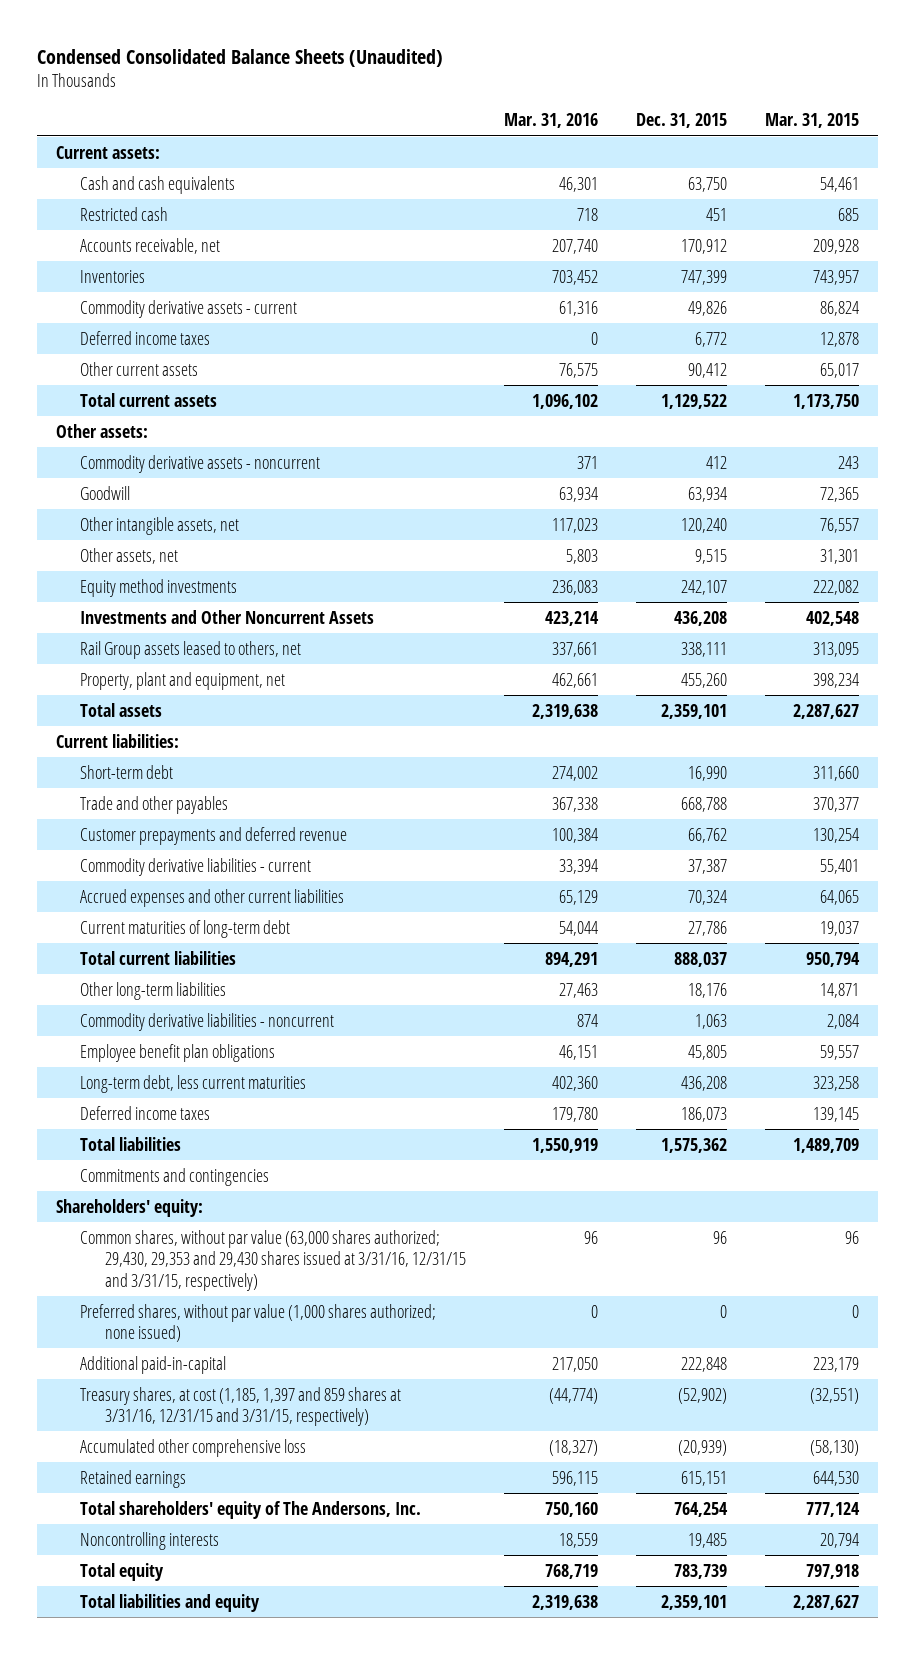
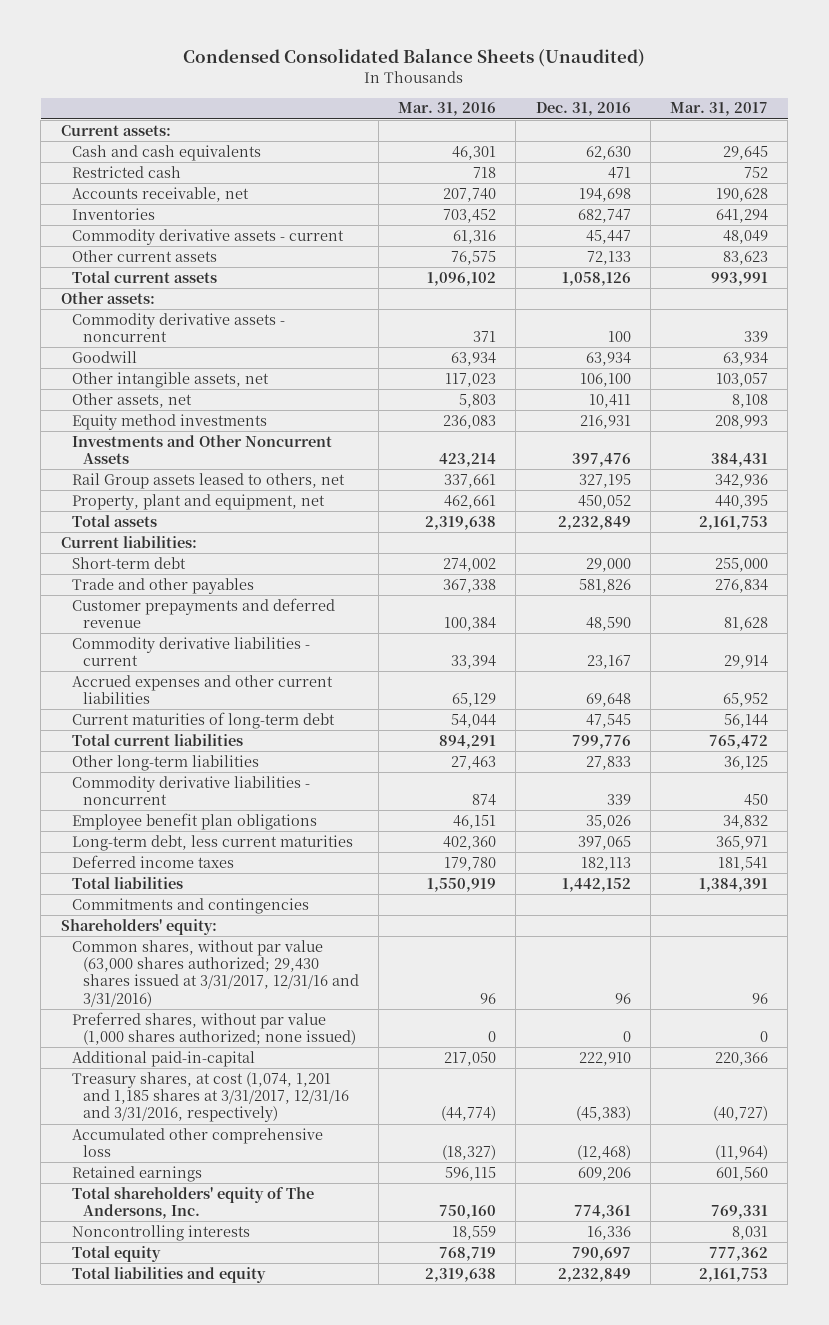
- | Mar. 31, 2016 | Dec. 31, 2015 | Mar. 31, 2015
+ | Mar. 31, 2016 | Dec. 31, 2016 | Mar. 31, 2017
- Deferred income taxes | 0 | 6,772 | 12,878
- Common shares, without par value (63,000 shares authorized; 29,430, 29,353 and 29,430 shares issued at 3/31/16, 12/31/15 and 3/31/15, respectively) | 96 | 96 | 96
+ Common shares, without par value (63,000 shares authorized; 29,430 shares issued at 3/31/2017, 12/31/16 and 3/31/2016) | 96 | 96 | 96
- Treasury shares, at cost (1,185, 1,397 and 859 shares at 3/31/16, 12/31/15 and 3/31/15, respectively) | (44,774) | (52,902) | (32,551)
+ Treasury shares, at cost (1,074, 1,201 and 1,185 shares at 3/31/2017, 12/31/16 and 3/31/2016, respectively) | (44,774) | (45,383) | (40,727)

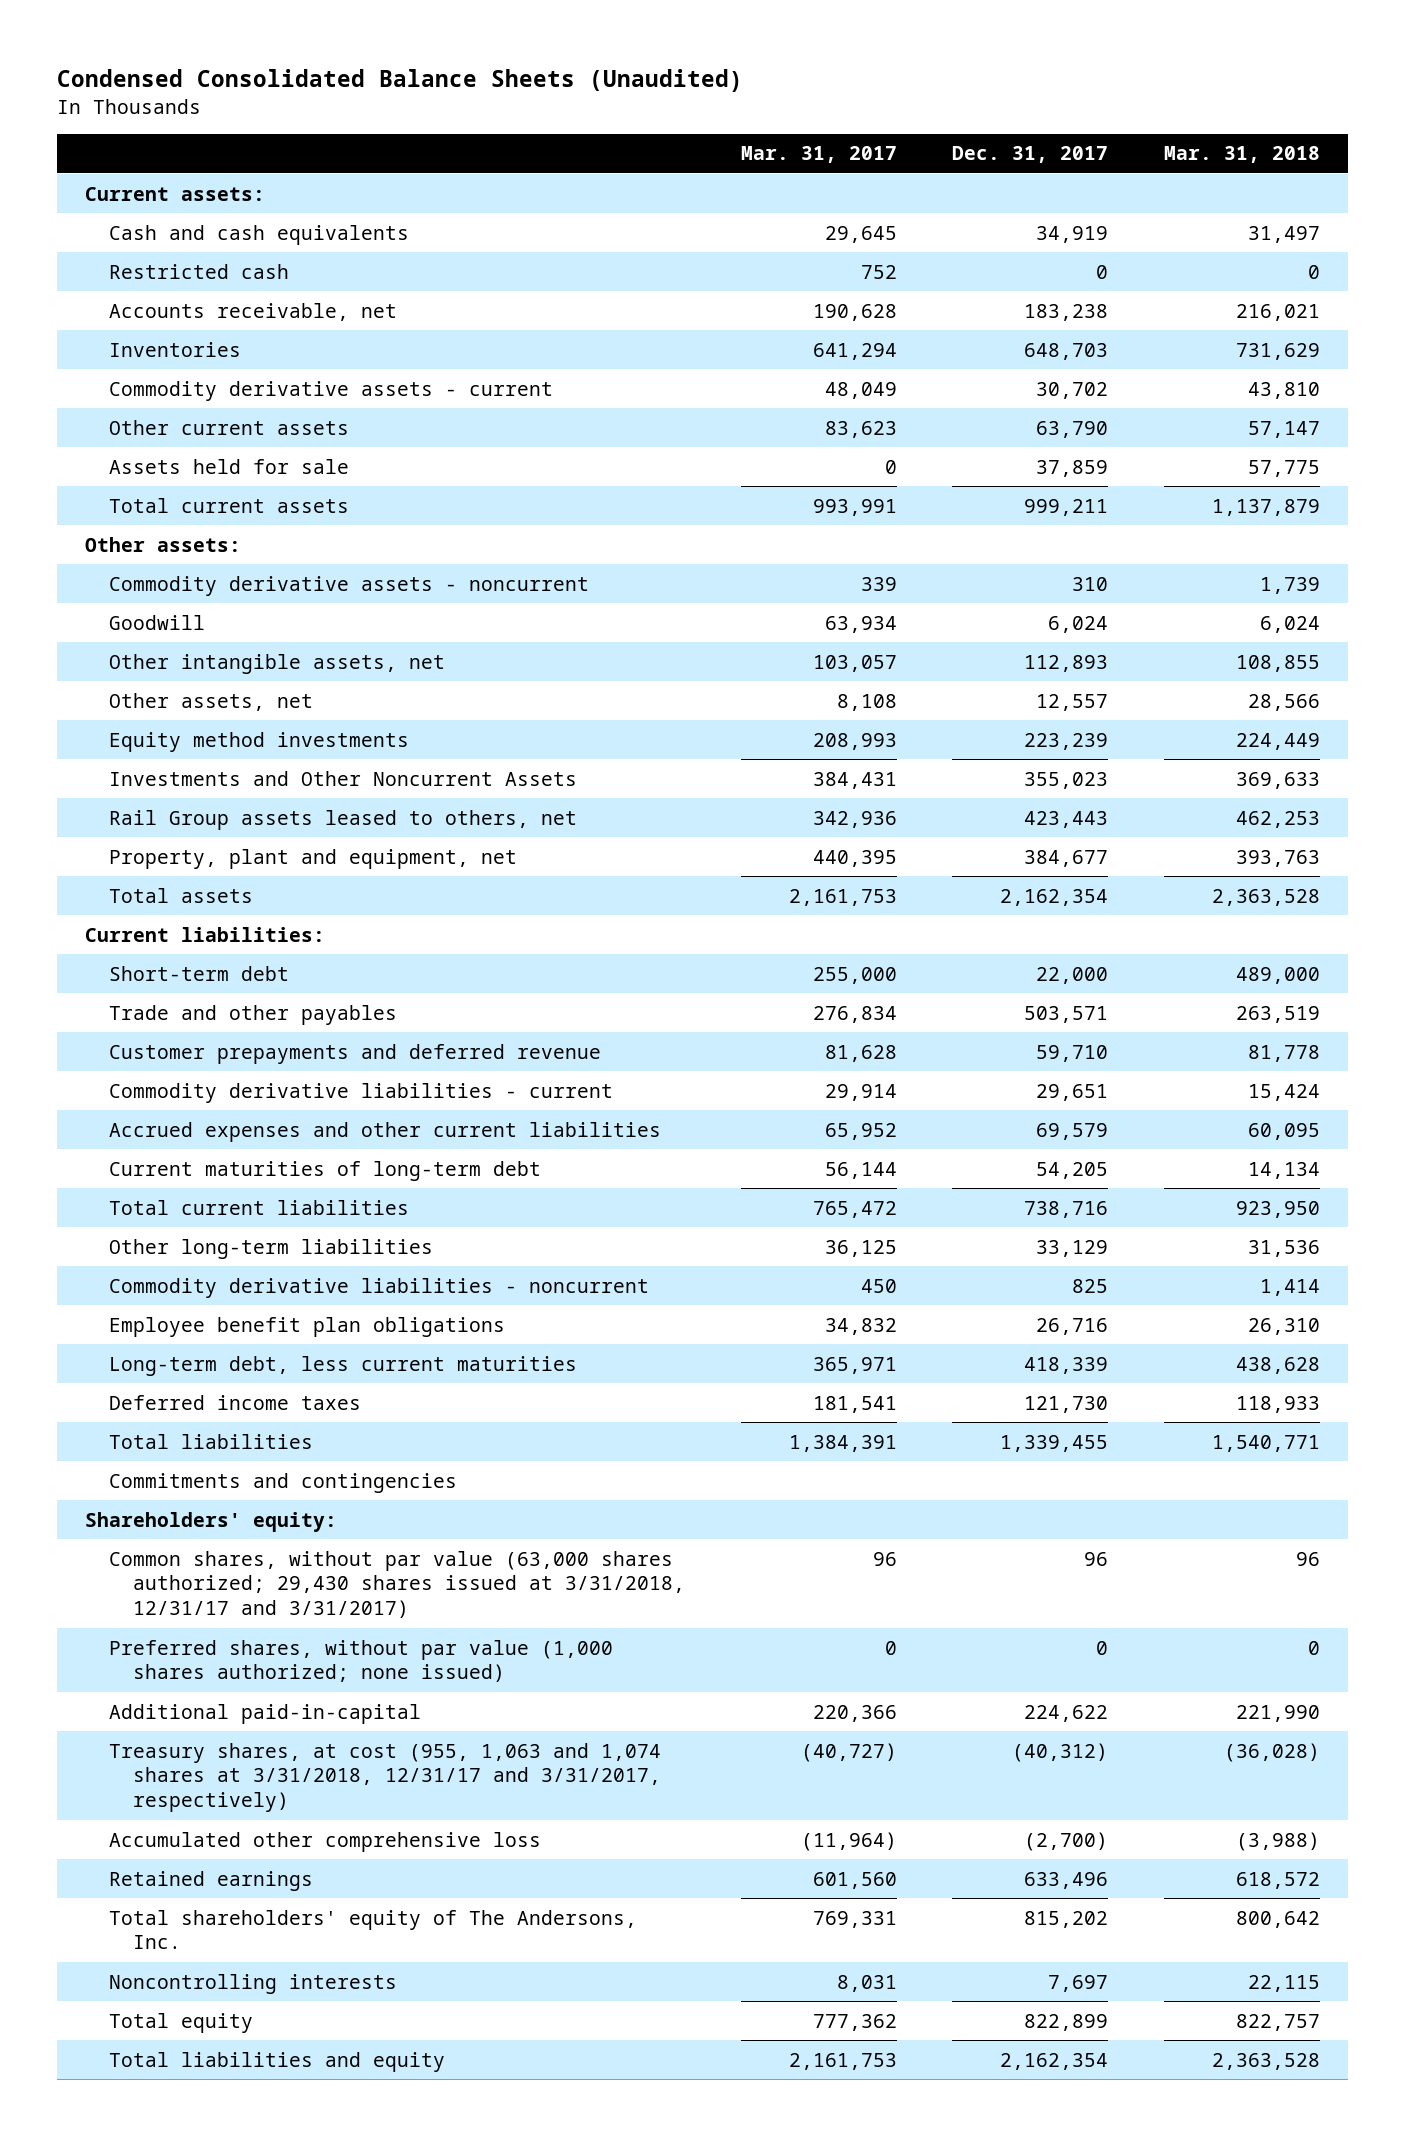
- | Mar. 31, 2016 | Dec. 31, 2016 | Mar. 31, 2017
+ | Mar. 31, 2017 | Dec. 31, 2017 | Mar. 31, 2018
+ Assets held for sale | 0 | 37,859 | 57,775
- Common shares, without par value (63,000 shares authorized; 29,430 shares issued at 3/31/2017, 12/31/16 and 3/31/2016) | 96 | 96 | 96
+ Common shares, without par value (63,000 shares authorized; 29,430 shares issued at 3/31/2018, 12/31/17 and 3/31/2017) | 96 | 96 | 96
- Treasury shares, at cost (1,074, 1,201 and 1,185 shares at 3/31/2017, 12/31/16 and 3/31/2016, respectively) | (44,774) | (45,383) | (40,727)
+ Treasury shares, at cost (955, 1,063 and 1,074 shares at 3/31/2018, 12/31/17 and 3/31/2017, respectively) | (40,727) | (40,312) | (36,028)

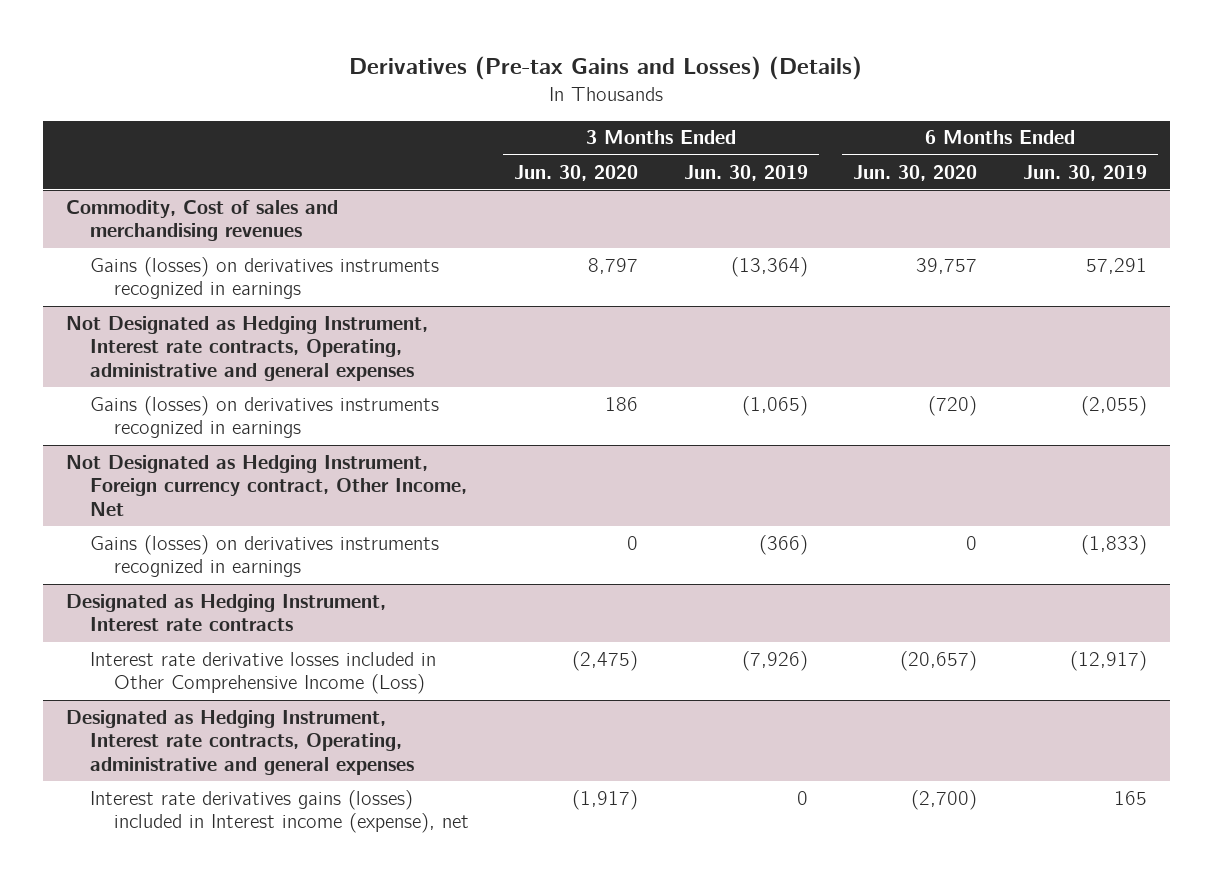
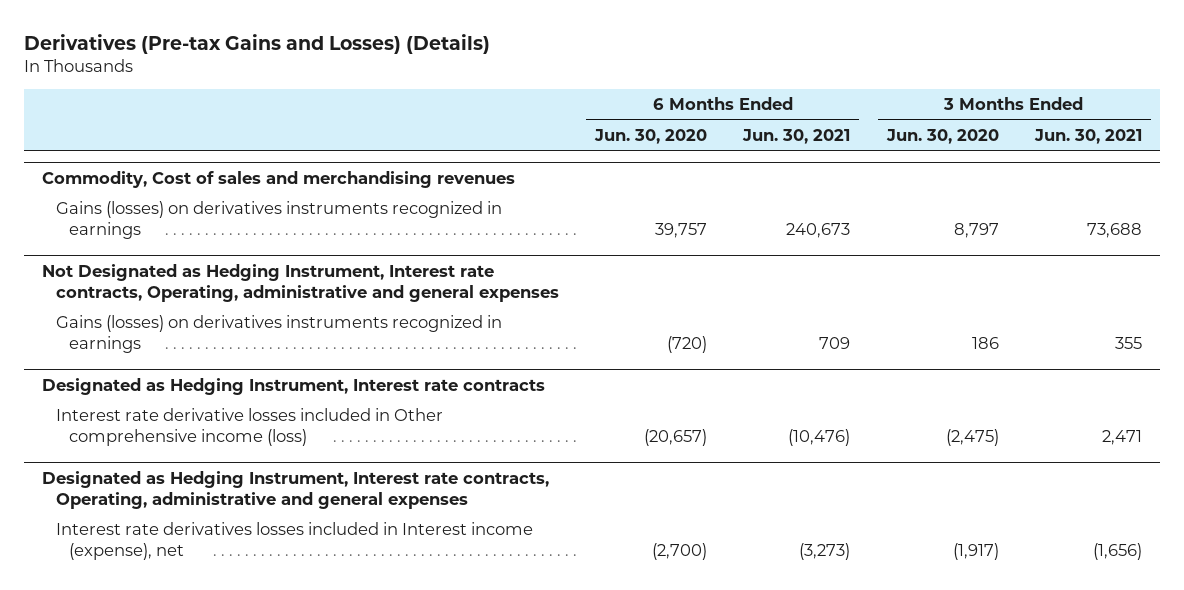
- | 3 Months Ended Jun. 30, 2020 | 3 Months Ended Jun. 30, 2019 | 6 Months Ended Jun. 30, 2020 | 6 Months Ended Jun. 30, 2019
+ | 6 Months Ended Jun. 30, 2020 | 6 Months Ended Jun. 30, 2021 | 3 Months Ended Jun. 30, 2020 | 3 Months Ended Jun. 30, 2021
- Not Designated as Hedging Instrument, Foreign currency contract, Other Income, Net
- Gains (losses) on derivatives instruments recognized in earnings | 0 | (366) | 0 | (1,833)
@ Designated as Hedging Instrument, Interest rate contracts
- Interest rate derivative losses included in Other Comprehensive Income (Loss) | (2,475) | (7,926) | (20,657) | (12,917)
+ Interest rate derivative losses included in Other comprehensive income (loss) | (20,657) | (10,476) | (2,475) | 2,471
@ Designated as Hedging Instrument, Interest rate contracts, Operating, administrative and general expenses
- Interest rate derivatives gains (losses) included in Interest income (expense), net | (1,917) | 0 | (2,700) | 165
+ Interest rate derivatives losses included in Interest income (expense), net | (2,700) | (3,273) | (1,917) | (1,656)

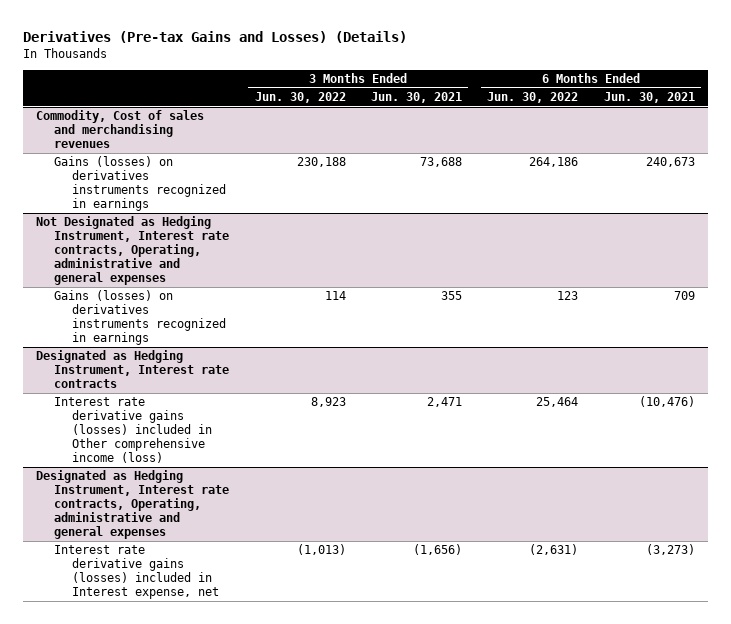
- | 6 Months Ended Jun. 30, 2020 | 6 Months Ended Jun. 30, 2021 | 3 Months Ended Jun. 30, 2020 | 3 Months Ended Jun. 30, 2021
+ | 3 Months Ended Jun. 30, 2022 | 3 Months Ended Jun. 30, 2021 | 6 Months Ended Jun. 30, 2022 | 6 Months Ended Jun. 30, 2021
@ Designated as Hedging Instrument, Interest rate contracts
- Interest rate derivative losses included in Other comprehensive income (loss) | (20,657) | (10,476) | (2,475) | 2,471
+ Interest rate derivative gains (losses) included in Other comprehensive income (loss) | 8,923 | 2,471 | 25,464 | (10,476)
@ Designated as Hedging Instrument, Interest rate contracts, Operating, administrative and general expenses
- Interest rate derivatives losses included in Interest income (expense), net | (2,700) | (3,273) | (1,917) | (1,656)
+ Interest rate derivative gains (losses) included in Interest expense, net | (1,013) | (1,656) | (2,631) | (3,273)

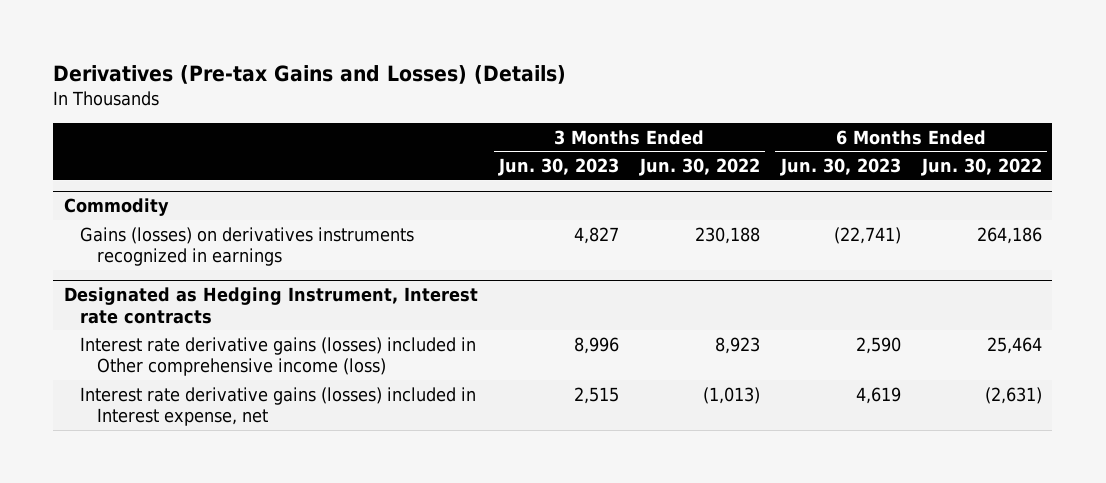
- | 3 Months Ended Jun. 30, 2022 | 3 Months Ended Jun. 30, 2021 | 6 Months Ended Jun. 30, 2022 | 6 Months Ended Jun. 30, 2021
+ | 3 Months Ended Jun. 30, 2023 | 3 Months Ended Jun. 30, 2022 | 6 Months Ended Jun. 30, 2023 | 6 Months Ended Jun. 30, 2022
- Commodity, Cost of sales and merchandising revenues
+ Commodity
- Not Designated as Hedging Instrument, Interest rate contracts, Operating, administrative and general expenses
- Gains (losses) on derivatives instruments recognized in earnings | 114 | 355 | 123 | 709
- Designated as Hedging Instrument, Interest rate contracts, Operating, administrative and general expenses

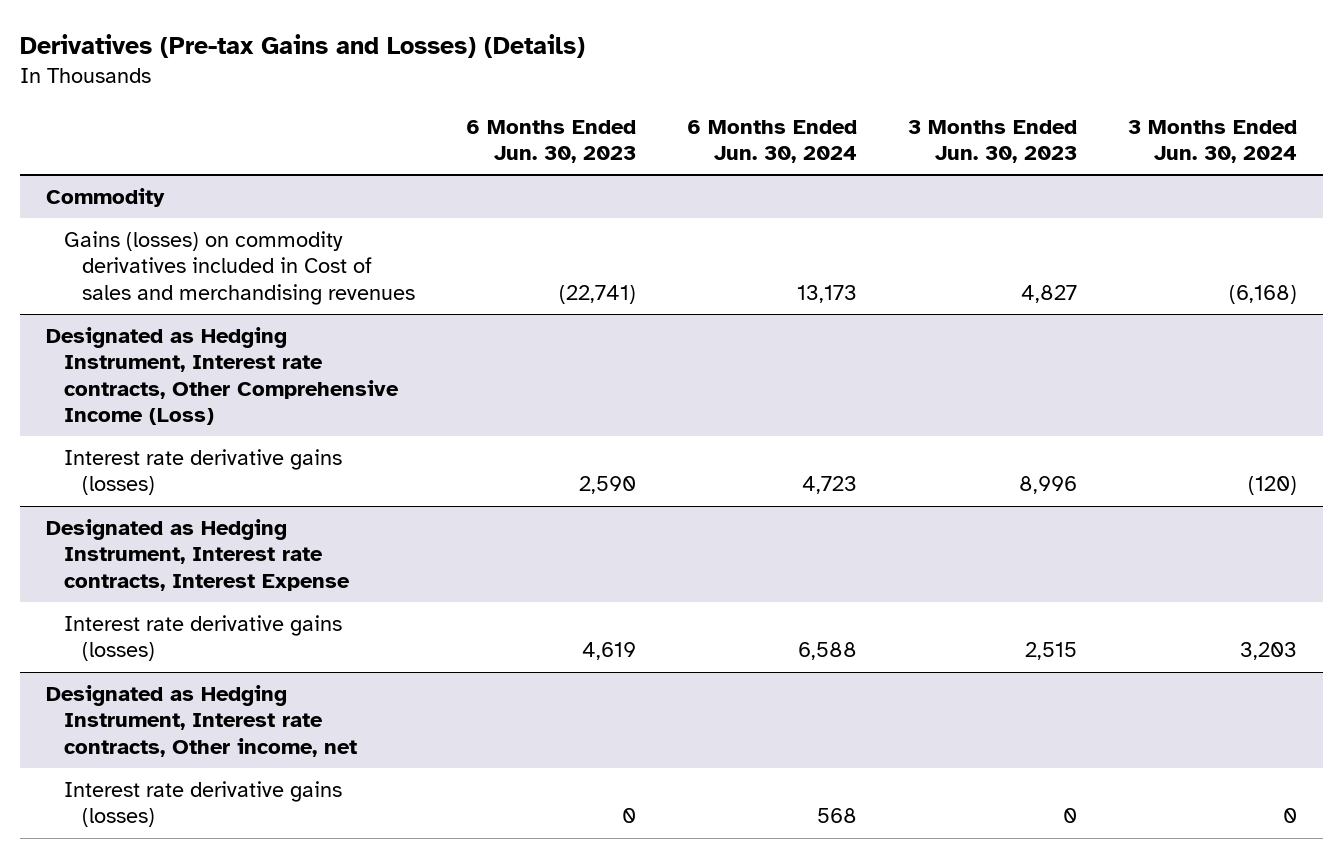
- | 3 Months Ended Jun. 30, 2023 | 3 Months Ended Jun. 30, 2022 | 6 Months Ended Jun. 30, 2023 | 6 Months Ended Jun. 30, 2022
+ | 6 Months Ended Jun. 30, 2023 | 6 Months Ended Jun. 30, 2024 | 3 Months Ended Jun. 30, 2023 | 3 Months Ended Jun. 30, 2024
@ Commodity
- Gains (losses) on derivatives instruments recognized in earnings | 4,827 | 230,188 | (22,741) | 264,186
- Designated as Hedging Instrument, Interest rate contracts
- Interest rate derivative gains (losses) included in Other comprehensive income (loss) | 8,996 | 8,923 | 2,590 | 25,464
- Interest rate derivative gains (losses) included in Interest expense, net | 2,515 | (1,013) | 4,619 | (2,631)
@ Commodity
+ Gains (losses) on commodity derivatives included in Cost of sales and merchandising revenues | (22,741) | 13,173 | 4,827 | (6,168)
+ Designated as Hedging Instrument, Interest rate contracts, Other Comprehensive Income (Loss)
+ Interest rate derivative gains (losses) | 2,590 | 4,723 | 8,996 | (120)
+ Designated as Hedging Instrument, Interest rate contracts, Interest Expense
+ Interest rate derivative gains (losses) | 4,619 | 6,588 | 2,515 | 3,203
+ Designated as Hedging Instrument, Interest rate contracts, Other income, net
+ Interest rate derivative gains (losses) | 0 | 568 | 0 | 0

